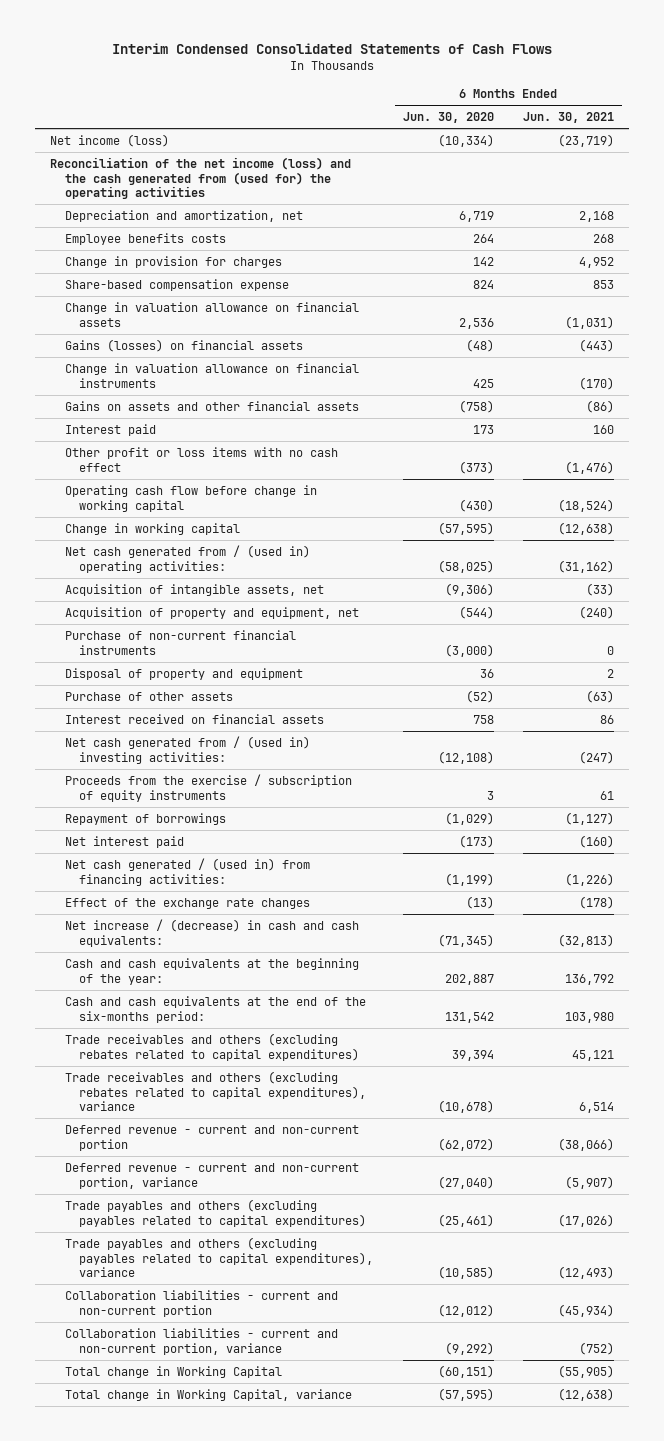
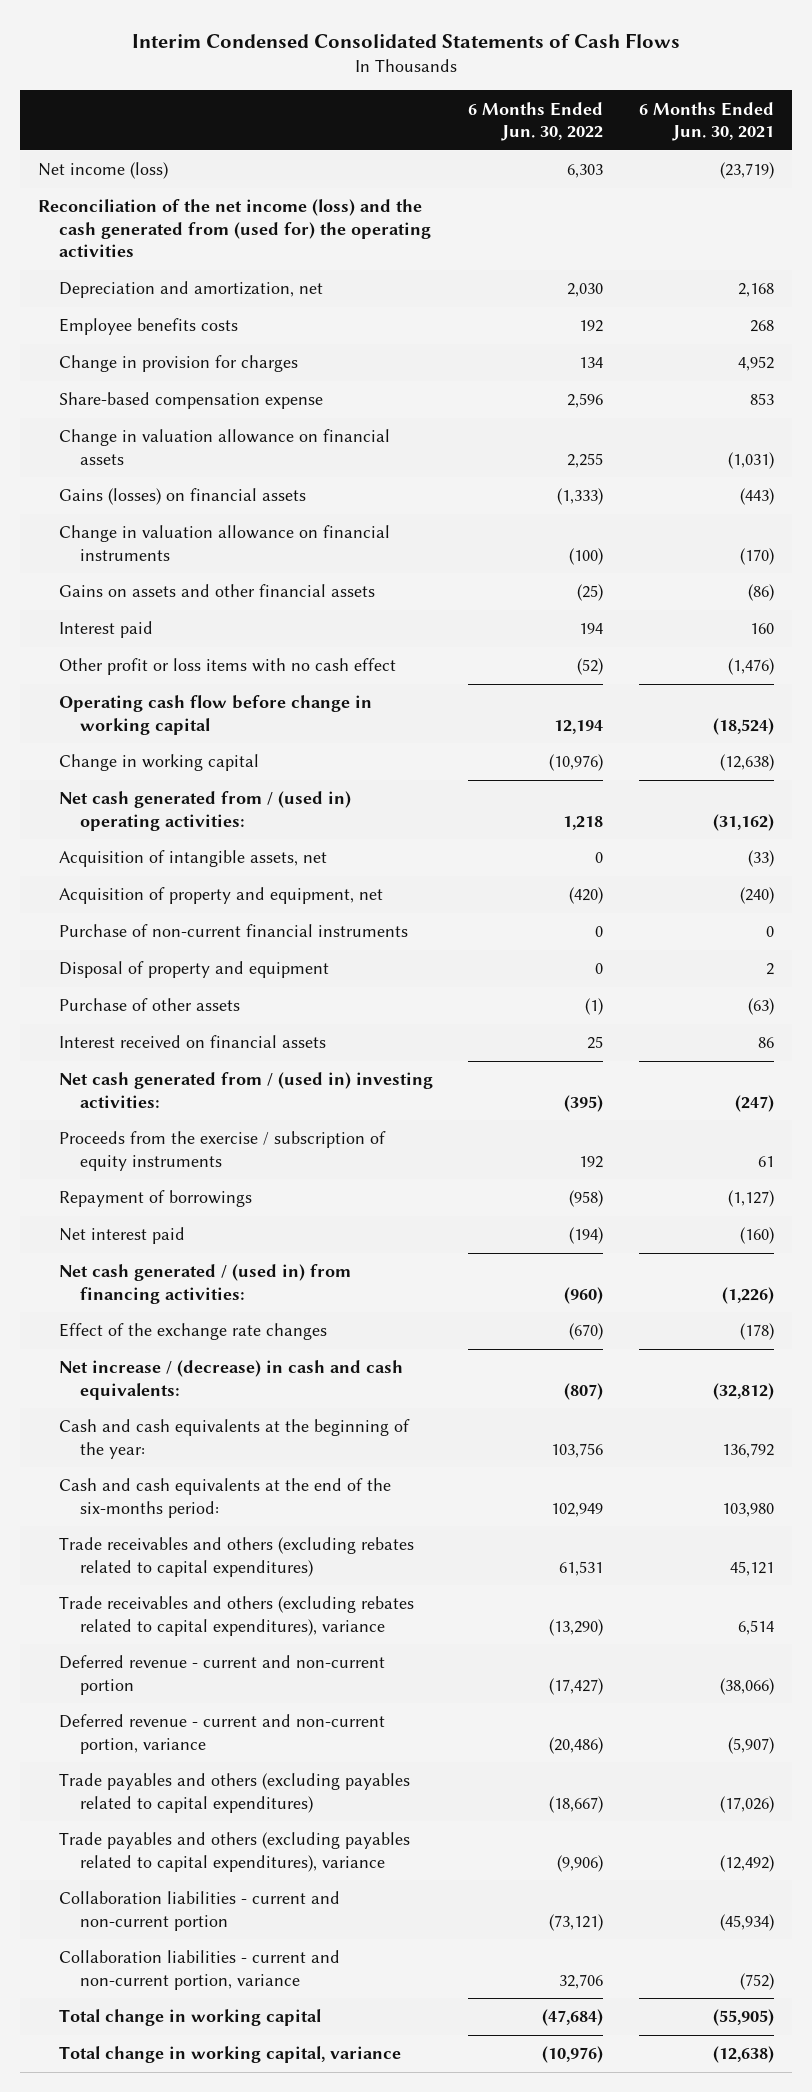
- | 6 Months Ended Jun. 30, 2020 | 6 Months Ended Jun. 30, 2021
+ | 6 Months Ended Jun. 30, 2022 | 6 Months Ended Jun. 30, 2021
- Net increase / (decrease) in cash and cash equivalents: | (71,345) | (32,813)
+ Net increase / (decrease) in cash and cash equivalents: | (807) | (32,812)
- Trade payables and others (excluding payables related to capital expenditures), variance | (10,585) | (12,493)
+ Trade payables and others (excluding payables related to capital expenditures), variance | (9,906) | (12,492)
- Total change in Working Capital | (60,151) | (55,905)
- Total change in Working Capital, variance | (57,595) | (12,638)
+ Total change in working capital | (47,684) | (55,905)
+ Total change in working capital, variance | (10,976) | (12,638)

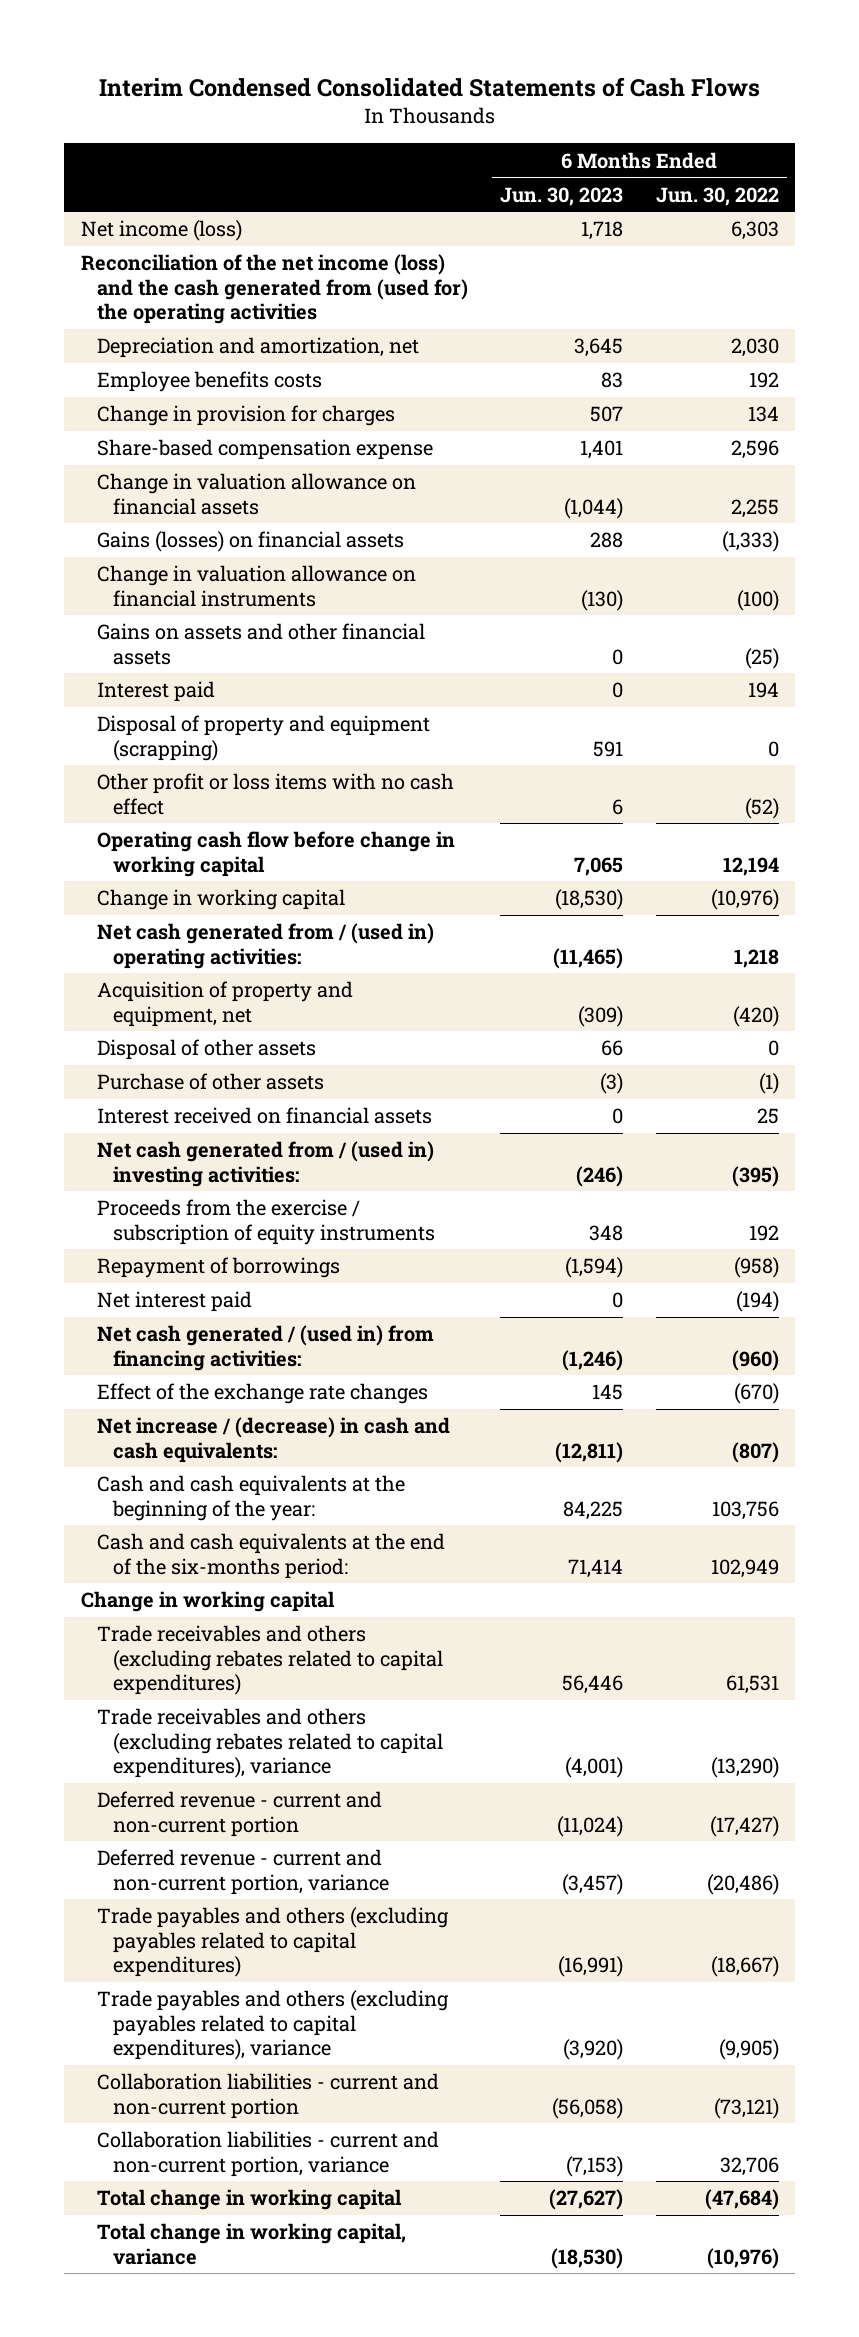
- | 6 Months Ended Jun. 30, 2022 | 6 Months Ended Jun. 30, 2021
+ | 6 Months Ended Jun. 30, 2023 | 6 Months Ended Jun. 30, 2022
+ Disposal of property and equipment (scrapping) | 591 | 0
- Acquisition of intangible assets, net | 0 | (33)
- Purchase of non-current financial instruments | 0 | 0
- Disposal of property and equipment | 0 | 2
+ Disposal of other assets | 66 | 0
+ Change in working capital
- Trade payables and others (excluding payables related to capital expenditures), variance | (9,906) | (12,492)
+ Trade payables and others (excluding payables related to capital expenditures), variance | (3,920) | (9,905)

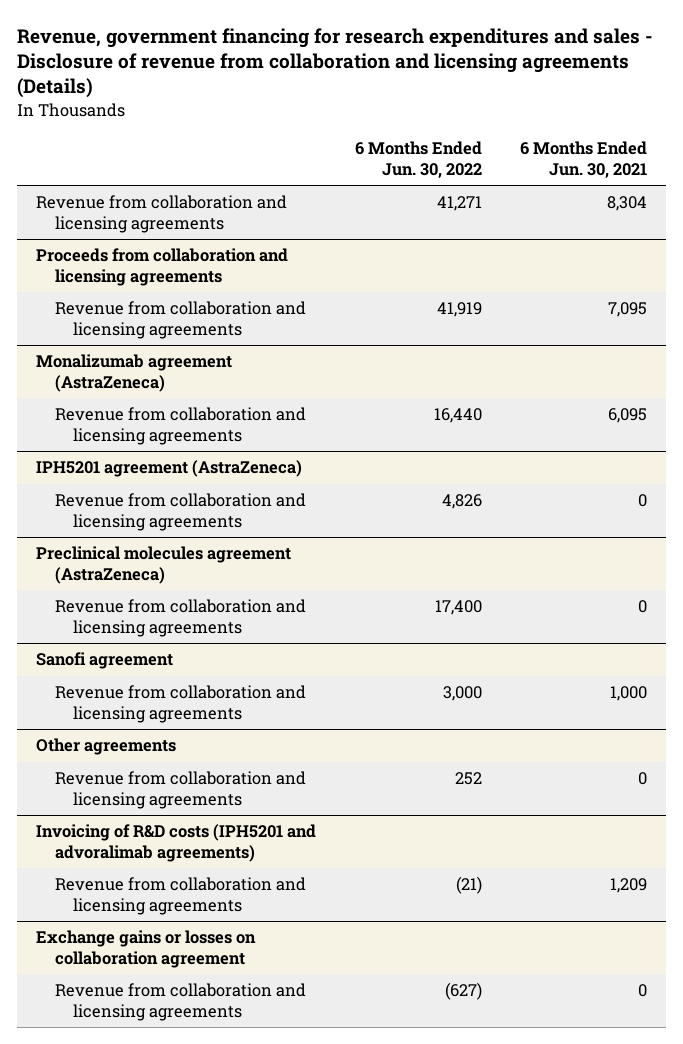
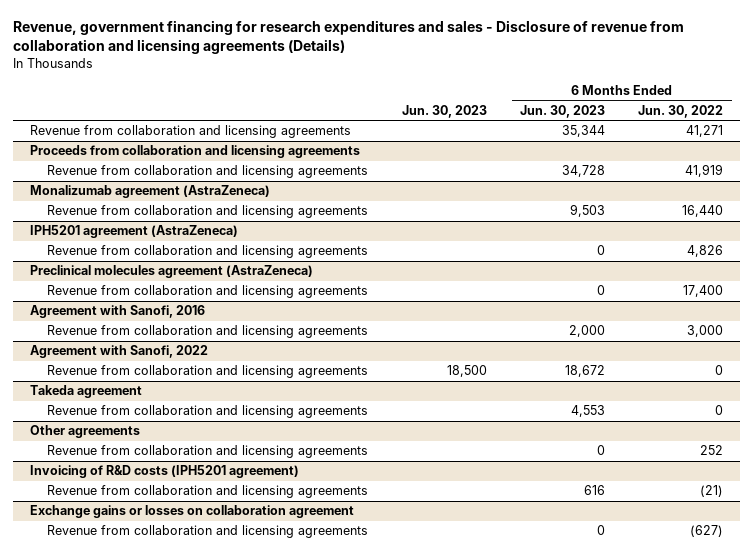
- | 6 Months Ended Jun. 30, 2022 | 6 Months Ended Jun. 30, 2021
+ | Jun. 30, 2023 | 6 Months Ended Jun. 30, 2023 | 6 Months Ended Jun. 30, 2022
- Sanofi agreement
+ Agreement with Sanofi, 2016
+ Agreement with Sanofi, 2022
+ Revenue from collaboration and licensing agreements | 18,500 | 18,672 | 0
+ Takeda agreement
+ Revenue from collaboration and licensing agreements | | 4,553 | 0
- Invoicing of R&D costs (IPH5201 and advoralimab agreements)
+ Invoicing of R&D costs (IPH5201 agreement)

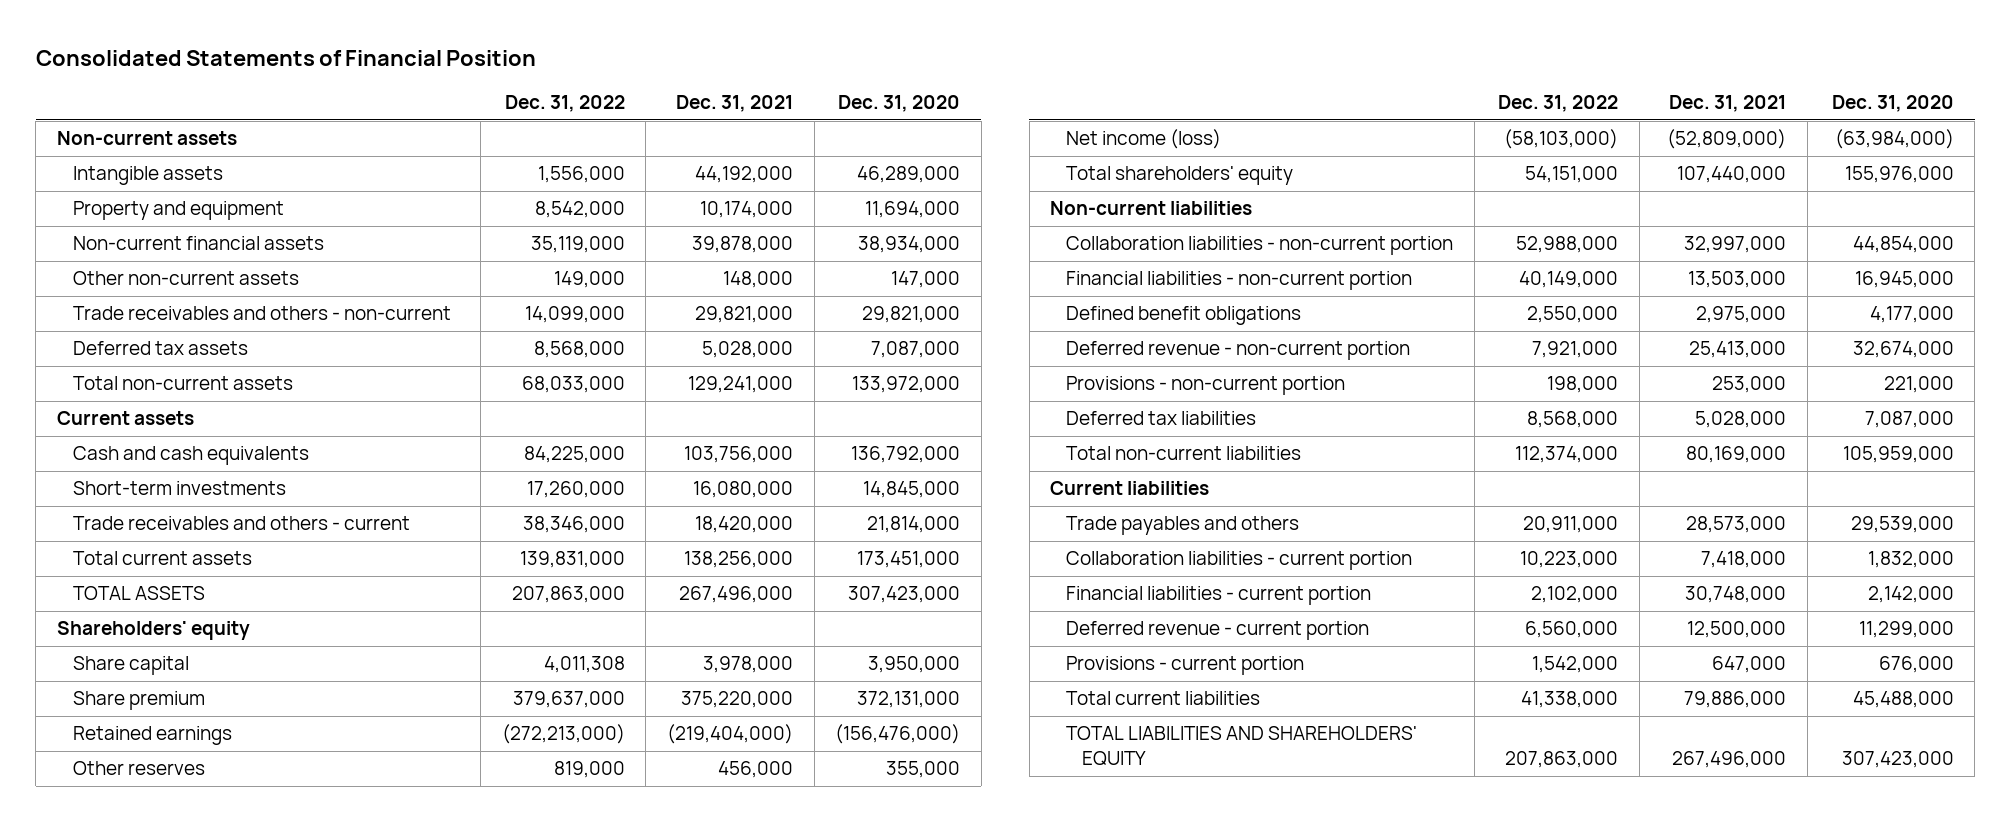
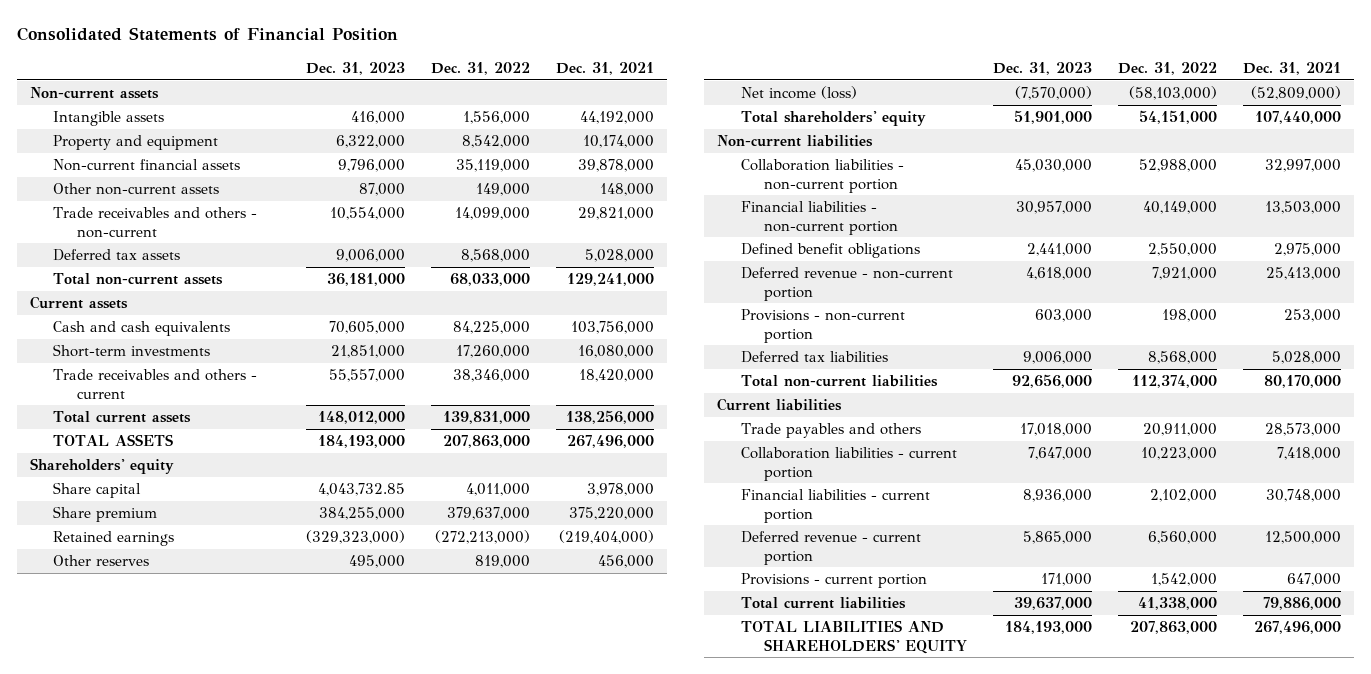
- | Dec. 31, 2022 | Dec. 31, 2021 | Dec. 31, 2020
+ | Dec. 31, 2023 | Dec. 31, 2022 | Dec. 31, 2021
- Share capital | 4,011,308 | 3,978,000 | 3,950,000
+ Share capital | 4,043,732.85 | 4,011,000 | 3,978,000
- Total non-current liabilities | 112,374,000 | 80,169,000 | 105,959,000
+ Total non-current liabilities | 92,656,000 | 112,374,000 | 80,170,000

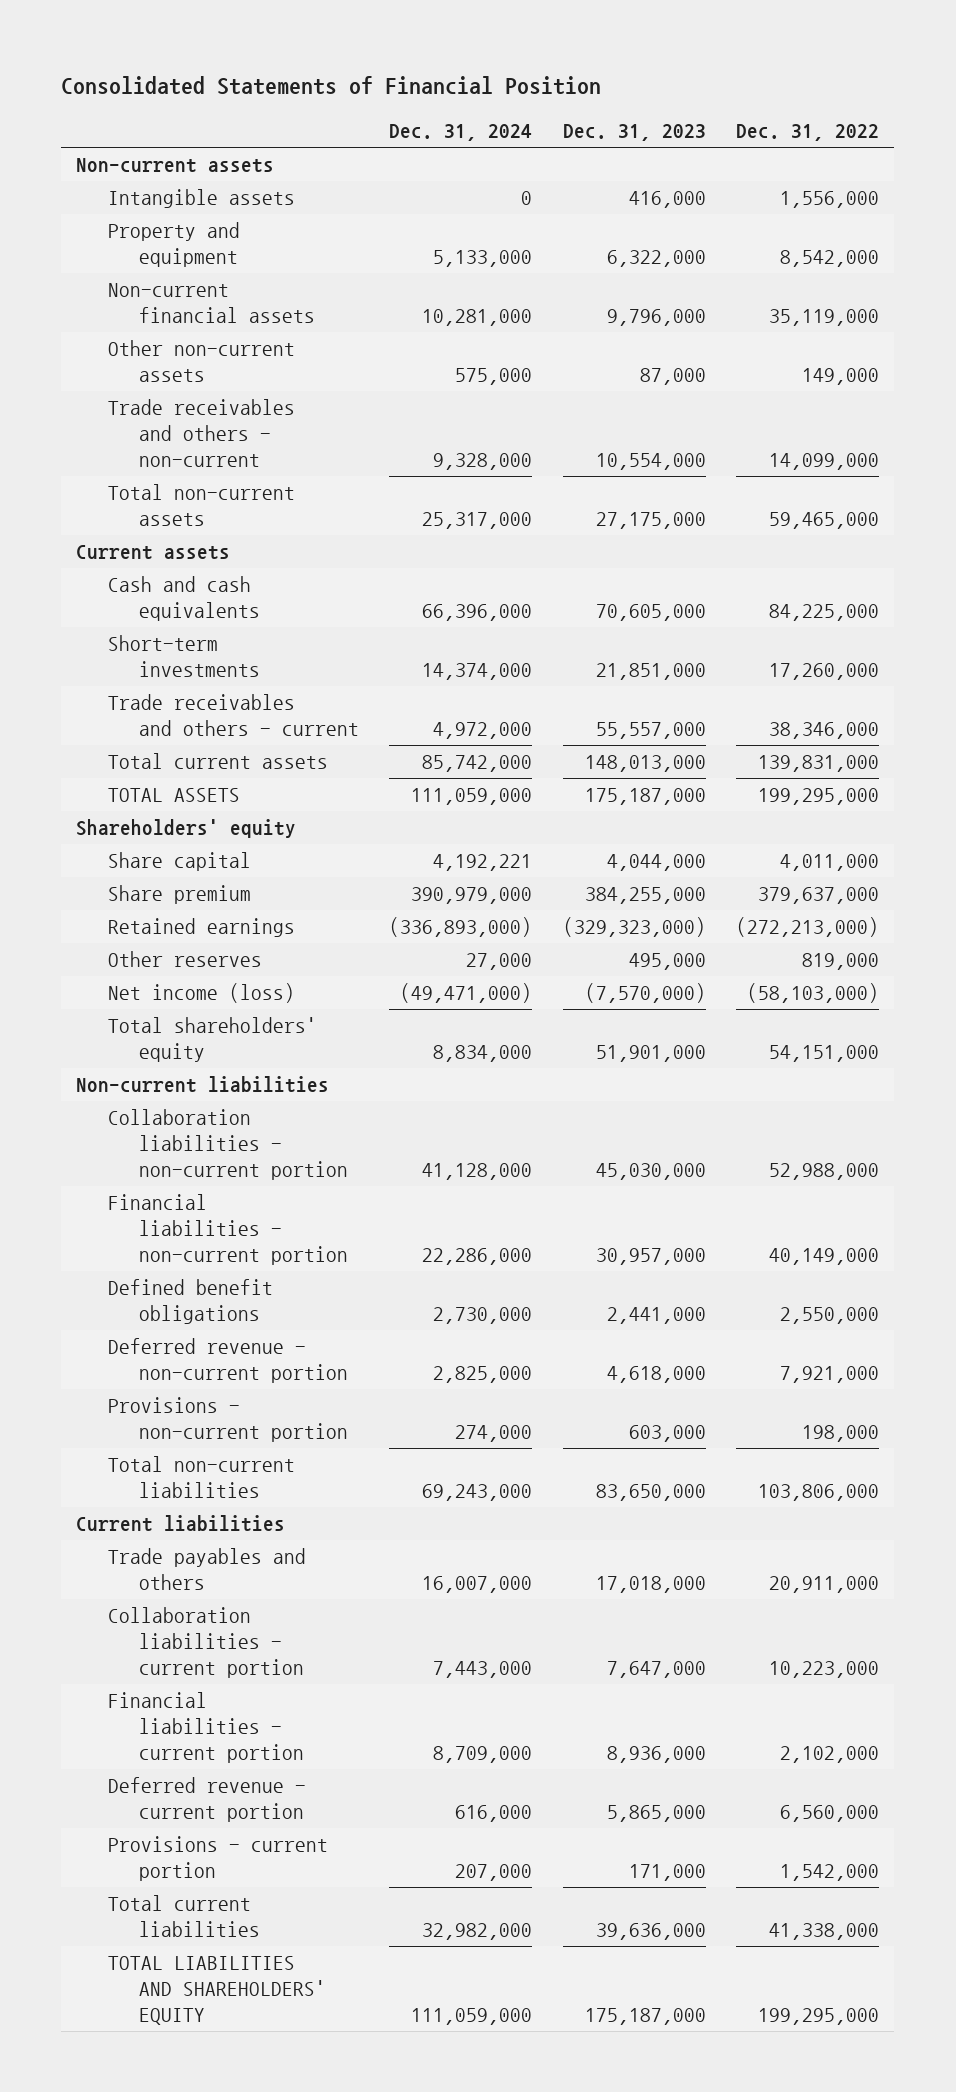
- | Dec. 31, 2023 | Dec. 31, 2022 | Dec. 31, 2021
+ | Dec. 31, 2024 | Dec. 31, 2023 | Dec. 31, 2022
- Deferred tax assets | 9,006,000 | 8,568,000 | 5,028,000
- Total non-current assets | 36,181,000 | 68,033,000 | 129,241,000
+ Total non-current assets | 25,317,000 | 27,175,000 | 59,465,000
- Total current assets | 148,012,000 | 139,831,000 | 138,256,000
- TOTAL ASSETS | 184,193,000 | 207,863,000 | 267,496,000
+ Total current assets | 85,742,000 | 148,013,000 | 139,831,000
+ TOTAL ASSETS | 111,059,000 | 175,187,000 | 199,295,000
- Share capital | 4,043,732.85 | 4,011,000 | 3,978,000
+ Share capital | 4,192,221 | 4,044,000 | 4,011,000
- Deferred tax liabilities | 9,006,000 | 8,568,000 | 5,028,000
- Total non-current liabilities | 92,656,000 | 112,374,000 | 80,170,000
+ Total non-current liabilities | 69,243,000 | 83,650,000 | 103,806,000
- Total current liabilities | 39,637,000 | 41,338,000 | 79,886,000
- TOTAL LIABILITIES AND SHAREHOLDERS' EQUITY | 184,193,000 | 207,863,000 | 267,496,000
+ Total current liabilities | 32,982,000 | 39,636,000 | 41,338,000
+ TOTAL LIABILITIES AND SHAREHOLDERS' EQUITY | 111,059,000 | 175,187,000 | 199,295,000

